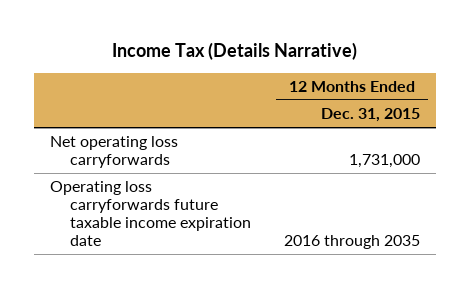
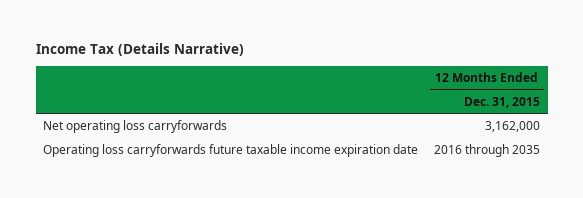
- Net operating loss carryforwards | 1,731,000
+ Net operating loss carryforwards | 3,162,000

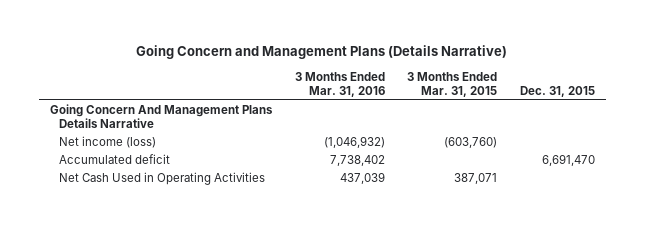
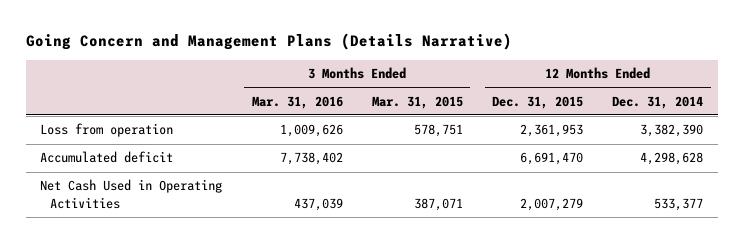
- | 3 Months Ended Mar. 31, 2016 | 3 Months Ended Mar. 31, 2015 | Dec. 31, 2015
+ | 3 Months Ended Mar. 31, 2016 | 3 Months Ended Mar. 31, 2015 | 12 Months Ended Dec. 31, 2015 | 12 Months Ended Dec. 31, 2014
- Going Concern And Management Plans Details Narrative
- Net income (loss) | (1,046,932) | (603,760) |
+ Loss from operation | 1,009,626 | 578,751 | 2,361,953 | 3,382,390

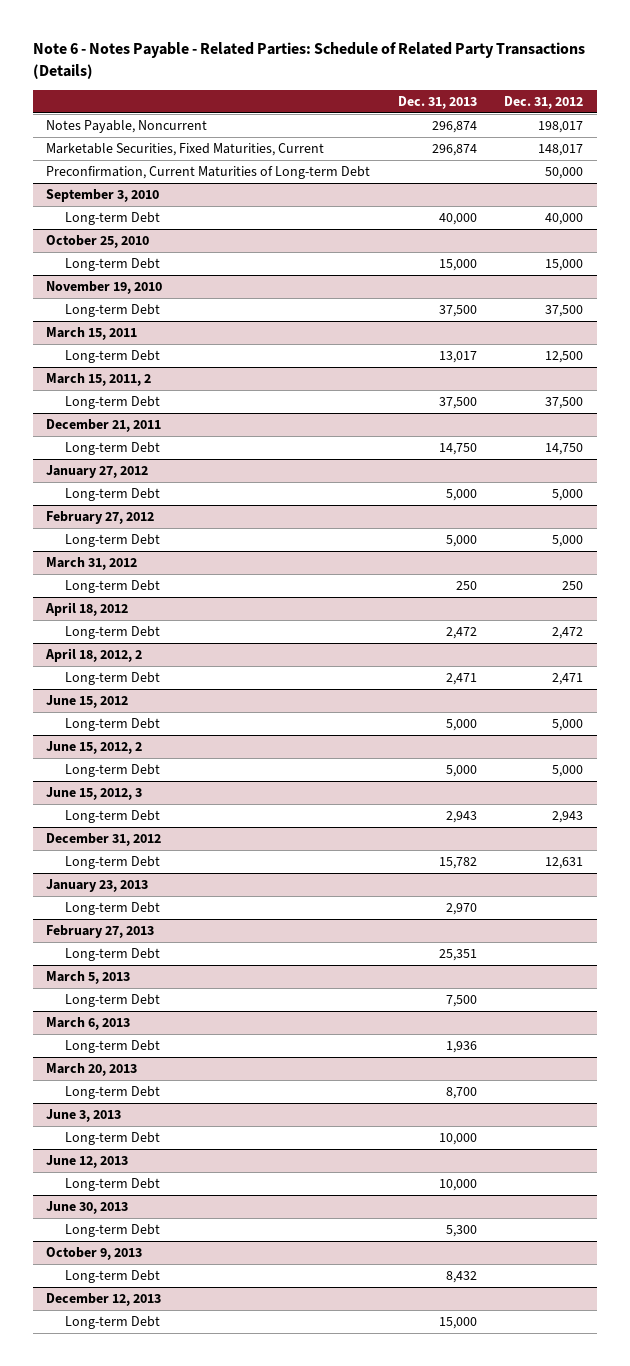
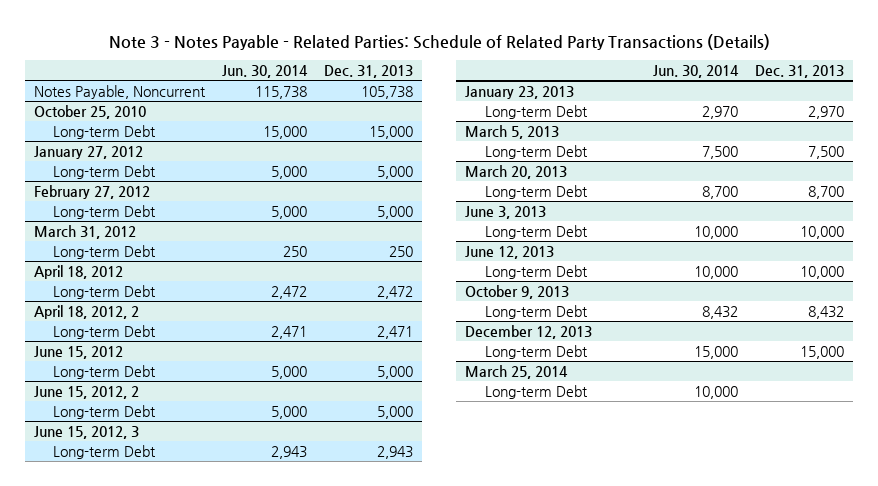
- Note 6 - Notes Payable - Related Parties: Schedule of Related Party Transactions (Details)
+ Note 3 - Notes Payable - Related Parties: Schedule of Related Party Transactions (Details)
- | Dec. 31, 2013 | Dec. 31, 2012
+ | Jun. 30, 2014 | Dec. 31, 2013
- Notes Payable, Noncurrent | 296,874 | 198,017
- Marketable Securities, Fixed Maturities, Current | 296,874 | 148,017
- Preconfirmation, Current Maturities of Long-term Debt | | 50,000
- September 3, 2010
- Long-term Debt | 40,000 | 40,000
+ Notes Payable, Noncurrent | 115,738 | 105,738
- November 19, 2010
- Long-term Debt | 37,500 | 37,500
- March 15, 2011
- Long-term Debt | 13,017 | 12,500
- March 15, 2011, 2
- Long-term Debt | 37,500 | 37,500
- December 21, 2011
- Long-term Debt | 14,750 | 14,750
- December 31, 2012
- Long-term Debt | 15,782 | 12,631
- February 27, 2013
- Long-term Debt | 25,351 |
- March 6, 2013
- Long-term Debt | 1,936 |
- June 30, 2013
- Long-term Debt | 5,300 |
+ March 25, 2014
+ Long-term Debt | 10,000 |

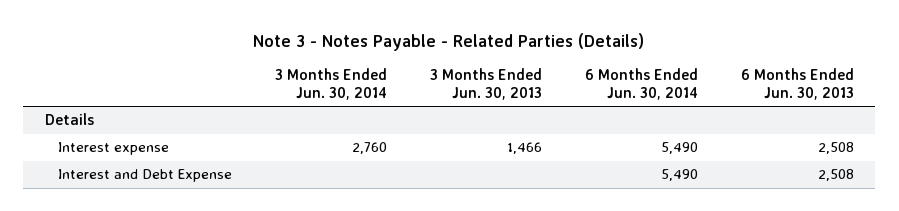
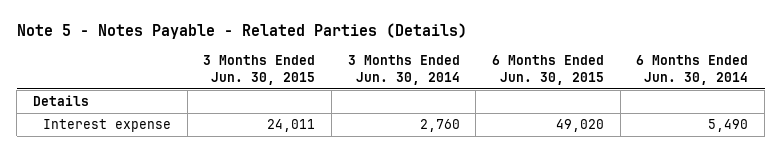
- Note 3 - Notes Payable - Related Parties (Details)
+ Note 5 - Notes Payable - Related Parties (Details)
- | 3 Months Ended Jun. 30, 2014 | 3 Months Ended Jun. 30, 2013 | 6 Months Ended Jun. 30, 2014 | 6 Months Ended Jun. 30, 2013
+ | 3 Months Ended Jun. 30, 2015 | 3 Months Ended Jun. 30, 2014 | 6 Months Ended Jun. 30, 2015 | 6 Months Ended Jun. 30, 2014
- Interest and Debt Expense | | | 5,490 | 2,508

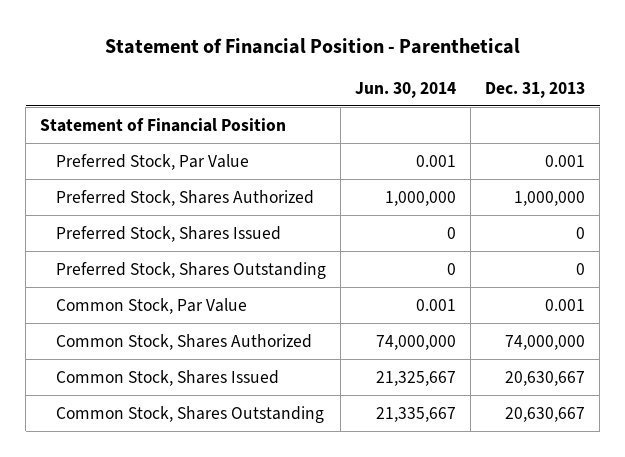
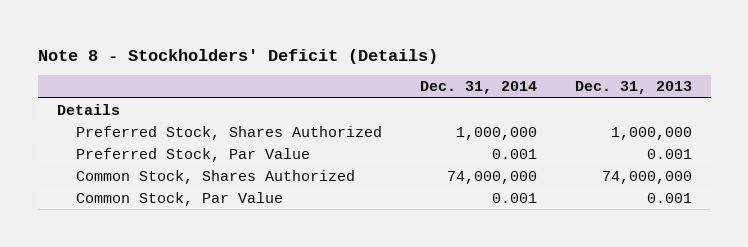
- Statement of Financial Position - Parenthetical
+ Note 8 - Stockholders' Deficit (Details)
- | Jun. 30, 2014 | Dec. 31, 2013
+ | Dec. 31, 2014 | Dec. 31, 2013
- Statement of Financial Position
+ Details
- Preferred Stock, Shares Issued | 0 | 0
- Preferred Stock, Shares Outstanding | 0 | 0
moved down: Preferred Stock, Par Value | 0.001 | 0.001
- Common Stock, Shares Issued | 21,325,667 | 20,630,667
- Common Stock, Shares Outstanding | 21,335,667 | 20,630,667
moved down: Common Stock, Par Value | 0.001 | 0.001

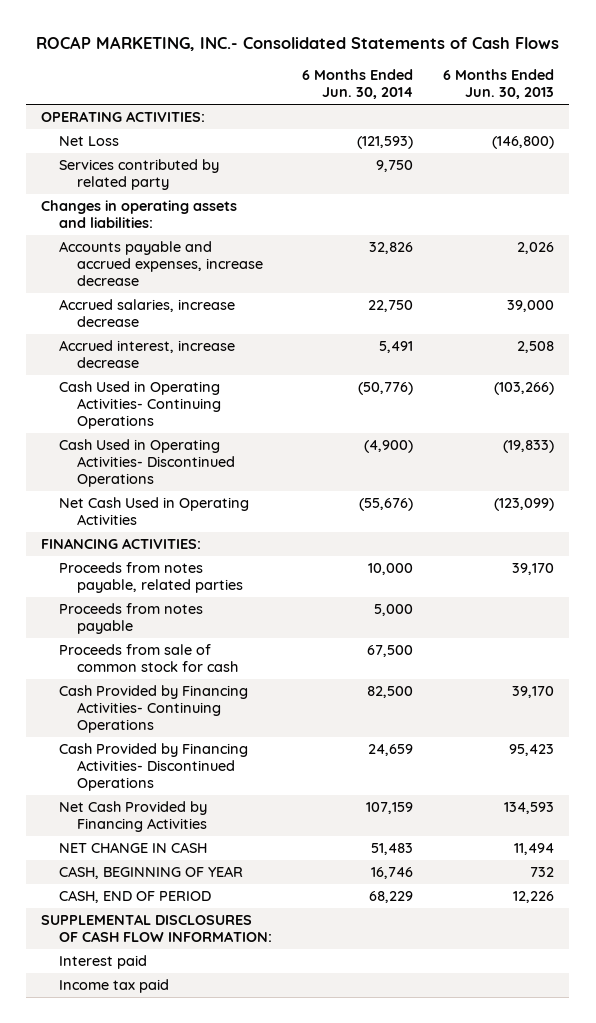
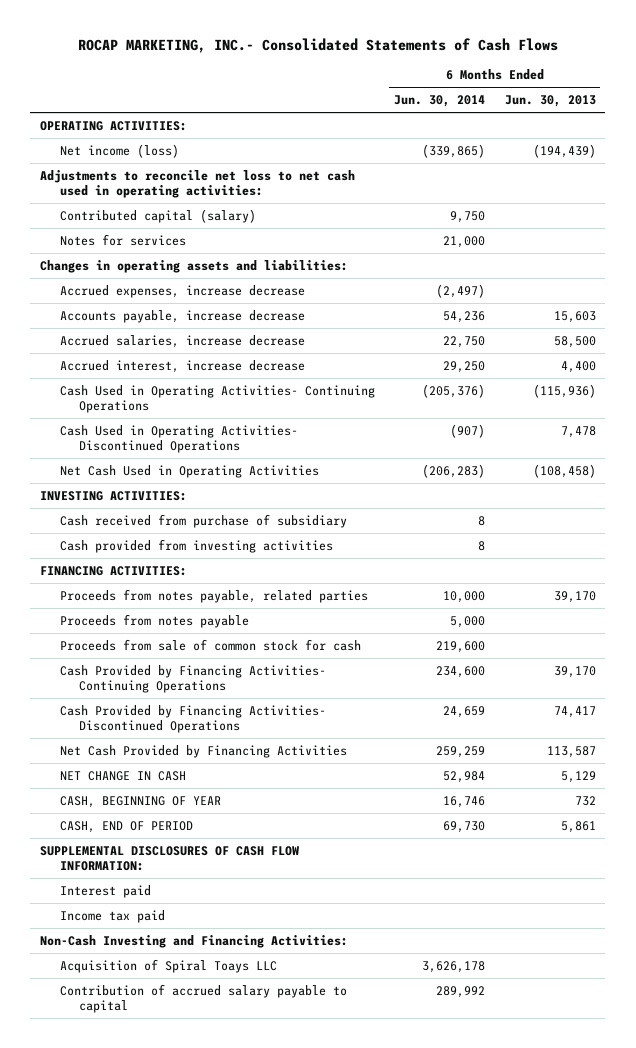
- Net Loss | (121,593) | (146,800)
- Services contributed by related party | 9,750 |
+ Net income (loss) | (339,865) | (194,439)
+ Adjustments to reconcile net loss to net cash used in operating activities:
+ Contributed capital (salary) | 9,750 |
+ Notes for services | 21,000 |
- Accounts payable and accrued expenses, increase decrease | 32,826 | 2,026
- Accrued salaries, increase decrease | 22,750 | 39,000
- Accrued interest, increase decrease | 5,491 | 2,508
- Cash Used in Operating Activities- Continuing Operations | (50,776) | (103,266)
- Cash Used in Operating Activities- Discontinued Operations | (4,900) | (19,833)
- Net Cash Used in Operating Activities | (55,676) | (123,099)
+ Accrued expenses, increase decrease | (2,497) |
+ Accounts payable, increase decrease | 54,236 | 15,603
+ Accrued salaries, increase decrease | 22,750 | 58,500
+ Accrued interest, increase decrease | 29,250 | 4,400
+ Cash Used in Operating Activities- Continuing Operations | (205,376) | (115,936)
+ Cash Used in Operating Activities- Discontinued Operations | (907) | 7,478
+ Net Cash Used in Operating Activities | (206,283) | (108,458)
+ INVESTING ACTIVITIES:
+ Cash received from purchase of subsidiary | 8 |
+ Cash provided from investing activities | 8 |
- Proceeds from sale of common stock for cash | 67,500 |
- Cash Provided by Financing Activities- Continuing Operations | 82,500 | 39,170
- Cash Provided by Financing Activities- Discontinued Operations | 24,659 | 95,423
- Net Cash Provided by Financing Activities | 107,159 | 134,593
- NET CHANGE IN CASH | 51,483 | 11,494
+ Proceeds from sale of common stock for cash | 219,600 |
+ Cash Provided by Financing Activities- Continuing Operations | 234,600 | 39,170
+ Cash Provided by Financing Activities- Discontinued Operations | 24,659 | 74,417
+ Net Cash Provided by Financing Activities | 259,259 | 113,587
+ NET CHANGE IN CASH | 52,984 | 5,129
- CASH, END OF PERIOD | 68,229 | 12,226
+ CASH, END OF PERIOD | 69,730 | 5,861
+ Non-Cash Investing and Financing Activities:
+ Acquisition of Spiral Toays LLC | 3,626,178 |
+ Contribution of accrued salary payable to capital | 289,992 |

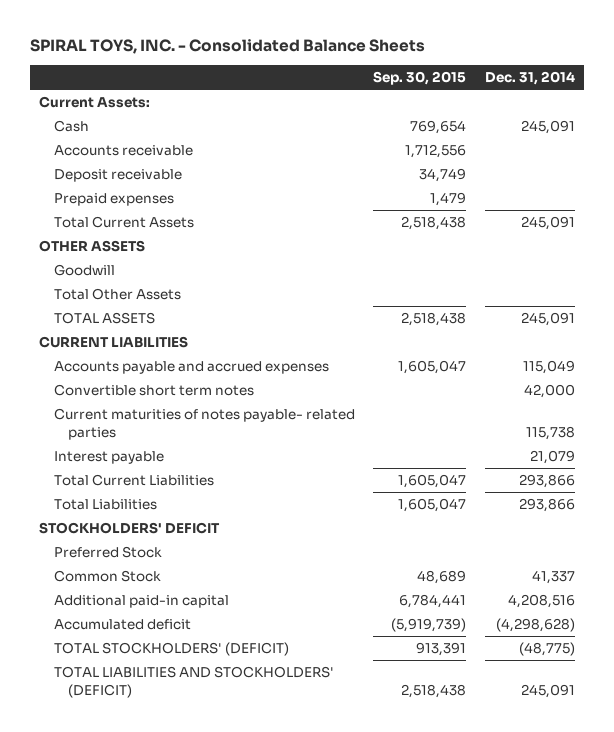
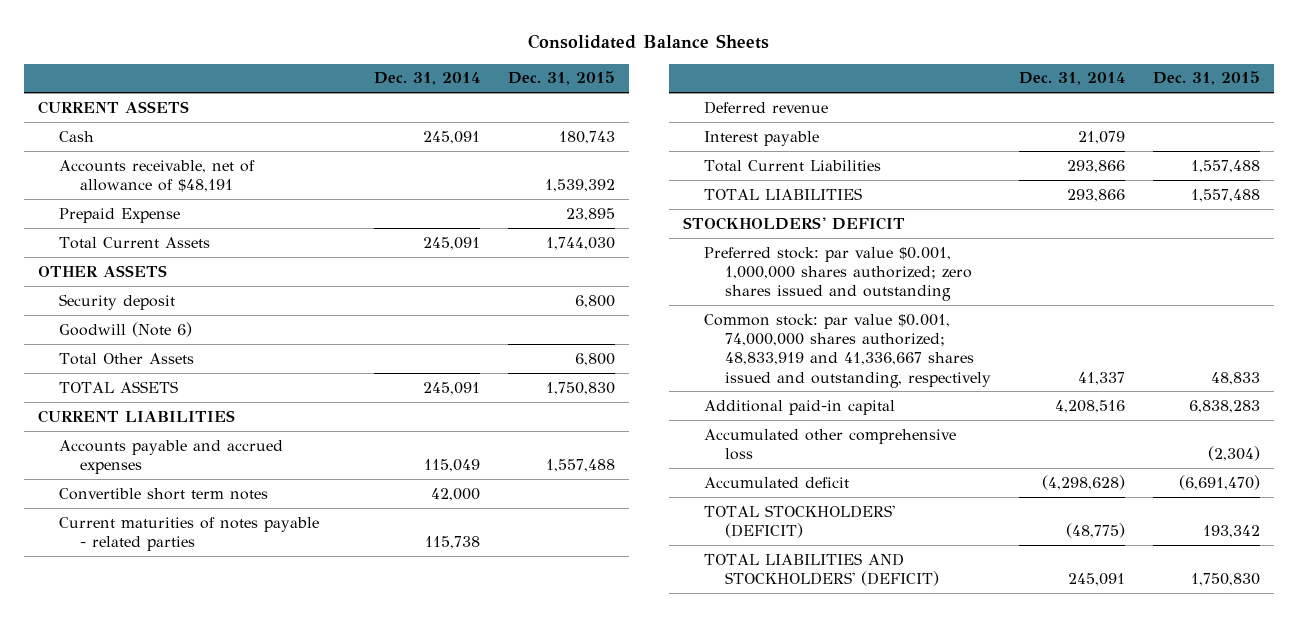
- SPIRAL TOYS, INC. - Consolidated Balance Sheets
+ Consolidated Balance Sheets
- | Sep. 30, 2015 | Dec. 31, 2014
+ | Dec. 31, 2014 | Dec. 31, 2015
- Current Assets:
+ CURRENT ASSETS
- Accounts receivable | 1,712,556 |
- Deposit receivable | 34,749 |
- Prepaid expenses | 1,479 |
+ Accounts receivable, net of allowance of $48,191 | | 1,539,392
+ Prepaid Expense | | 23,895
- Goodwill
+ Security deposit | | 6,800
+ Goodwill (Note 6)
- Current maturities of notes payable- related parties | | 115,738
+ Current maturities of notes payable - related parties | 115,738 |
+ Deferred revenue
- Total Liabilities | 1,605,047 | 293,866
+ TOTAL LIABILITIES | 293,866 | 1,557,488
- Preferred Stock
- Common Stock | 48,689 | 41,337
+ Preferred stock: par value $0.001, 1,000,000 shares authorized; zero shares issued and outstanding
+ Common stock: par value $0.001, 74,000,000 shares authorized; 48,833,919 and 41,336,667 shares issued and outstanding, respectively | 41,337 | 48,833
+ Accumulated other comprehensive loss | | (2,304)

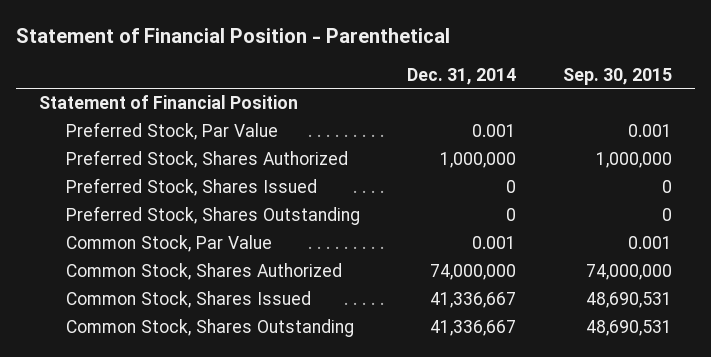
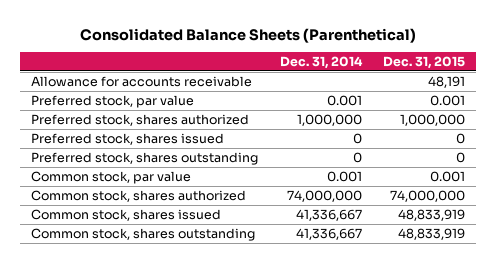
- Statement of Financial Position - Parenthetical
+ Consolidated Balance Sheets (Parenthetical)
- | Dec. 31, 2014 | Sep. 30, 2015
+ | Dec. 31, 2014 | Dec. 31, 2015
- Statement of Financial Position
- Preferred Stock, Par Value | 0.001 | 0.001
- Preferred Stock, Shares Authorized | 1,000,000 | 1,000,000
- Preferred Stock, Shares Issued | 0 | 0
- Preferred Stock, Shares Outstanding | 0 | 0
- Common Stock, Par Value | 0.001 | 0.001
- Common Stock, Shares Authorized | 74,000,000 | 74,000,000
- Common Stock, Shares Issued | 41,336,667 | 48,690,531
- Common Stock, Shares Outstanding | 41,336,667 | 48,690,531
+ Allowance for accounts receivable | | 48,191
+ Preferred stock, par value | 0.001 | 0.001
+ Preferred stock, shares authorized | 1,000,000 | 1,000,000
+ Preferred stock, shares issued | 0 | 0
+ Preferred stock, shares outstanding | 0 | 0
+ Common stock, par value | 0.001 | 0.001
+ Common stock, shares authorized | 74,000,000 | 74,000,000
+ Common stock, shares issued | 41,336,667 | 48,833,919
+ Common stock, shares outstanding | 41,336,667 | 48,833,919

